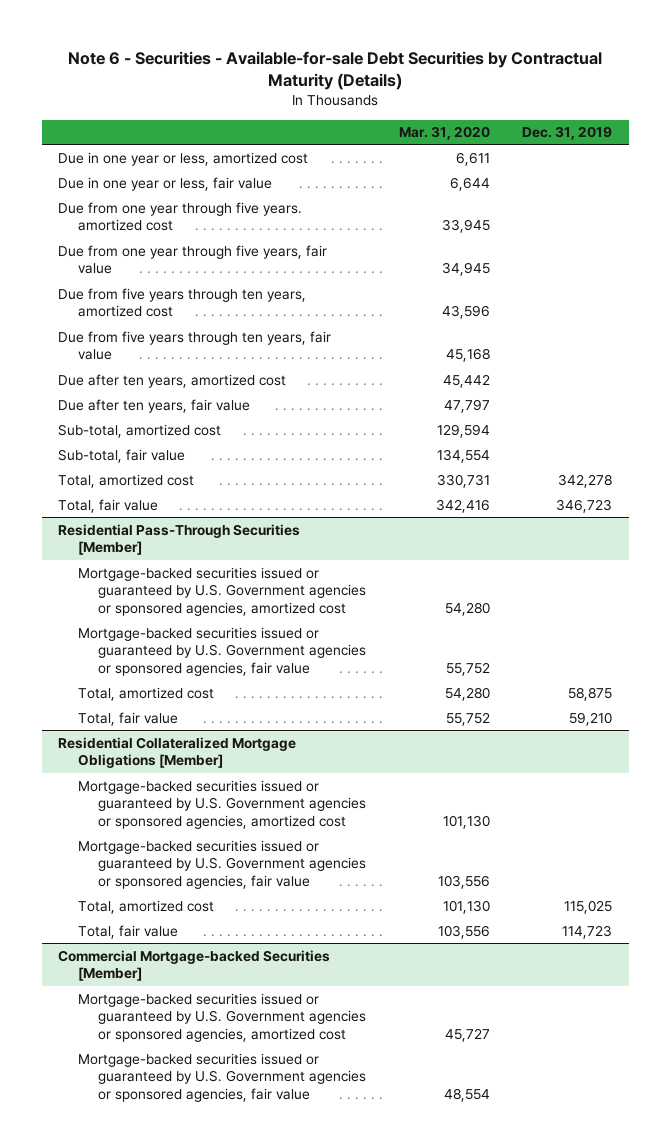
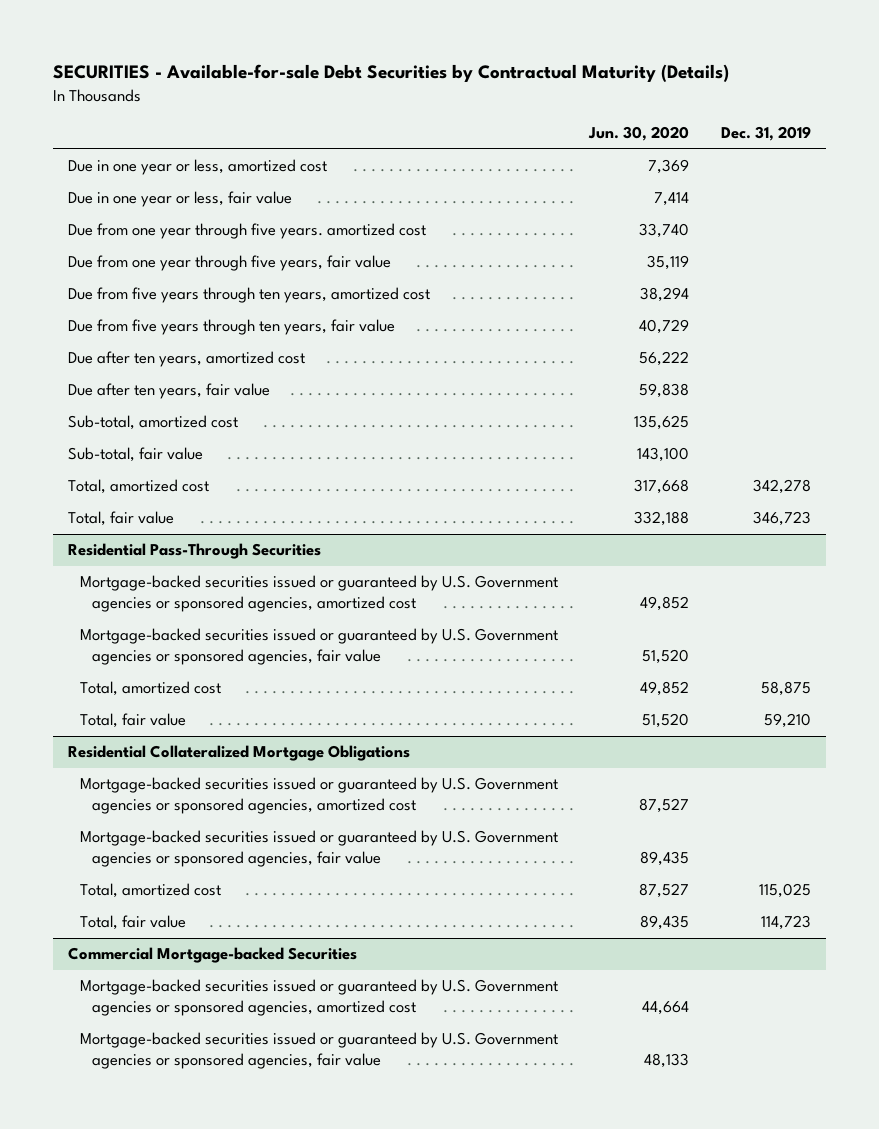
- Note 6 - Securities - Available-for-sale Debt Securities by Contractual Maturity (Details)
+ SECURITIES - Available-for-sale Debt Securities by Contractual Maturity (Details)
- | Mar. 31, 2020 | Dec. 31, 2019
+ | Jun. 30, 2020 | Dec. 31, 2019
- Residential Pass-Through Securities [Member]
+ Residential Pass-Through Securities
- Residential Collateralized Mortgage Obligations [Member]
+ Residential Collateralized Mortgage Obligations
- Commercial Mortgage-backed Securities [Member]
+ Commercial Mortgage-backed Securities

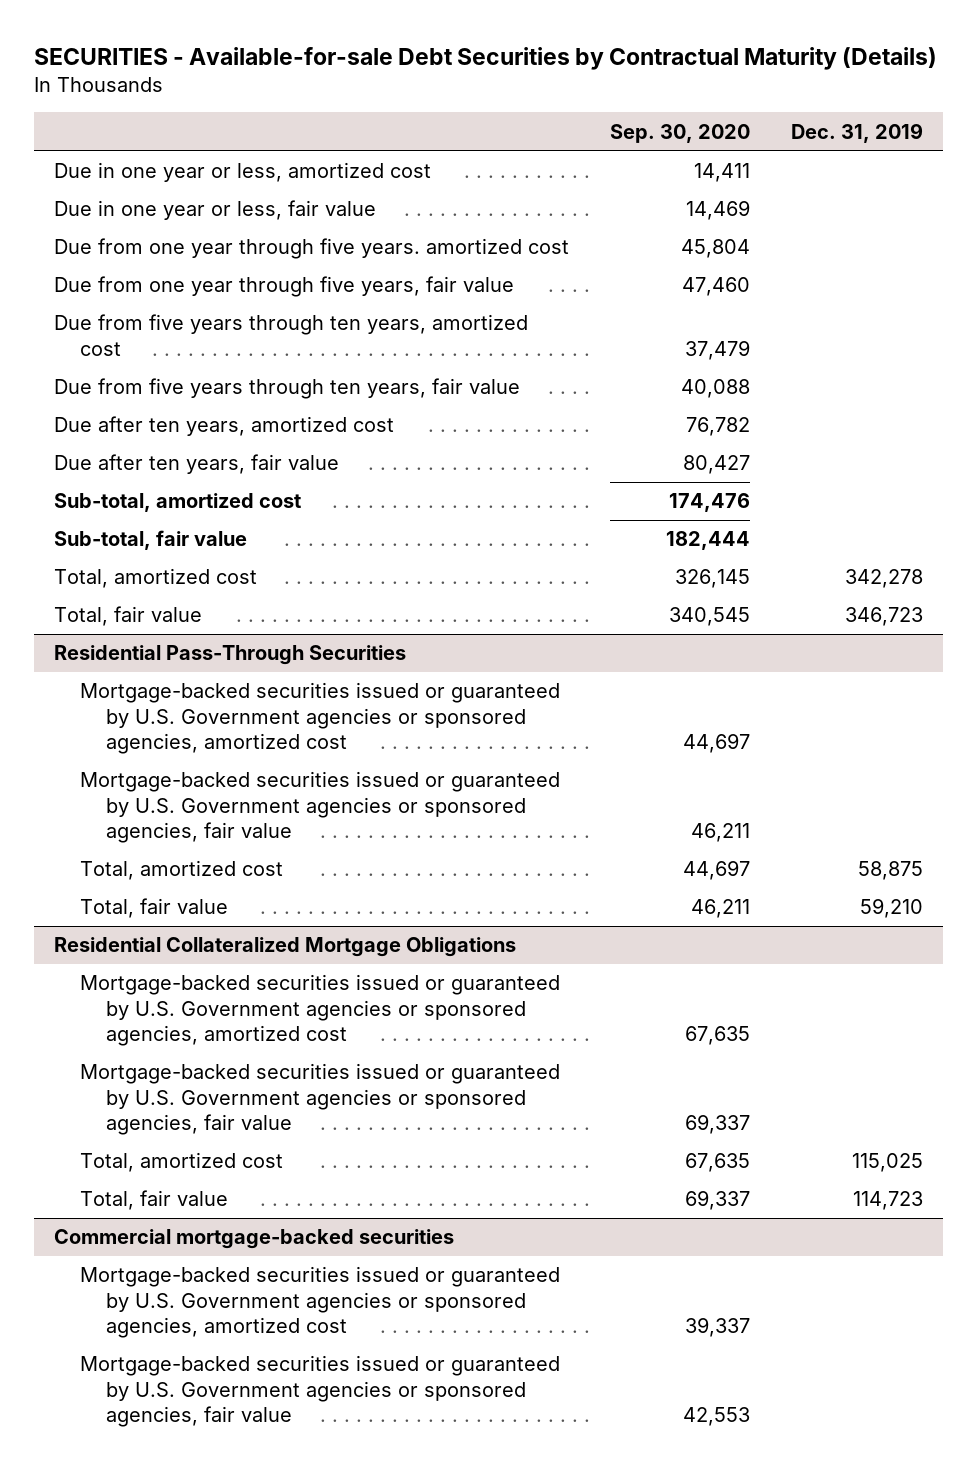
- | Jun. 30, 2020 | Dec. 31, 2019
+ | Sep. 30, 2020 | Dec. 31, 2019
- Commercial Mortgage-backed Securities
+ Commercial mortgage-backed securities

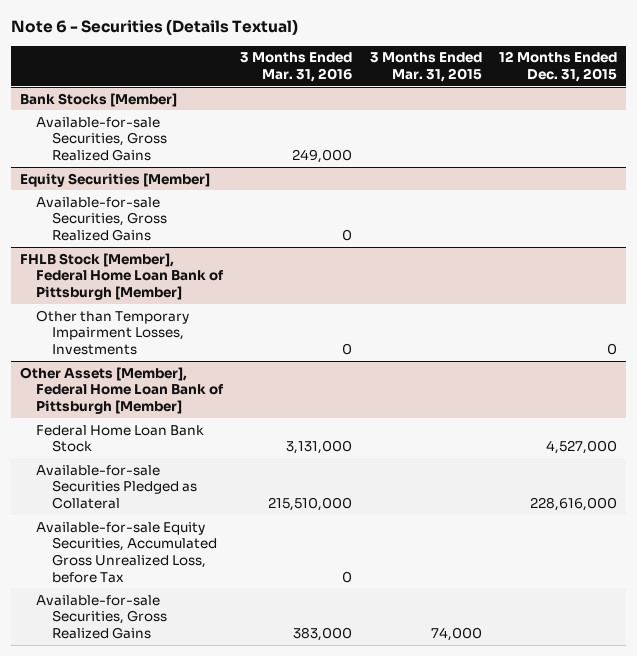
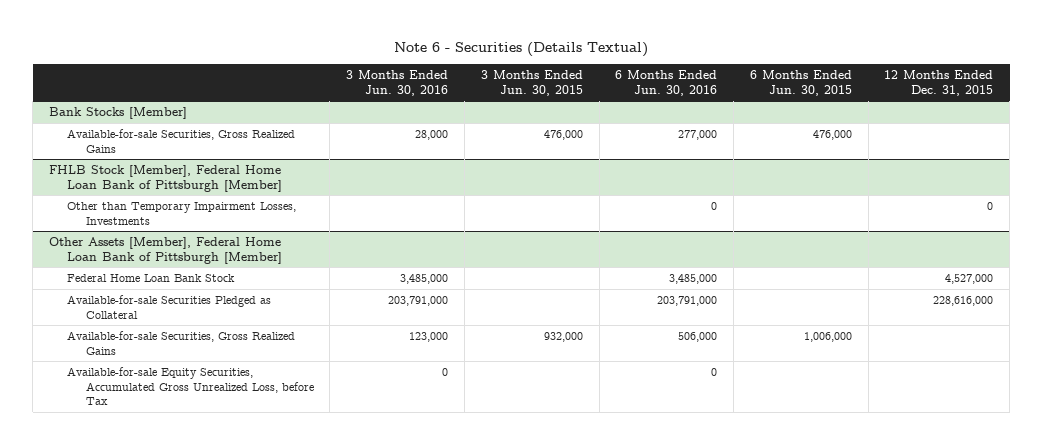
- | 3 Months Ended Mar. 31, 2016 | 3 Months Ended Mar. 31, 2015 | 12 Months Ended Dec. 31, 2015
+ | 3 Months Ended Jun. 30, 2016 | 3 Months Ended Jun. 30, 2015 | 6 Months Ended Jun. 30, 2016 | 6 Months Ended Jun. 30, 2015 | 12 Months Ended Dec. 31, 2015
- Equity Securities [Member]
- Available-for-sale Securities, Gross Realized Gains | 0 | |
@ Other Assets [Member], Federal Home Loan Bank of Pittsburgh [Member]
moved down: Available-for-sale Equity Securities, Accumulated Gross Unrealized Loss, before Tax | 0 | | 0 | |

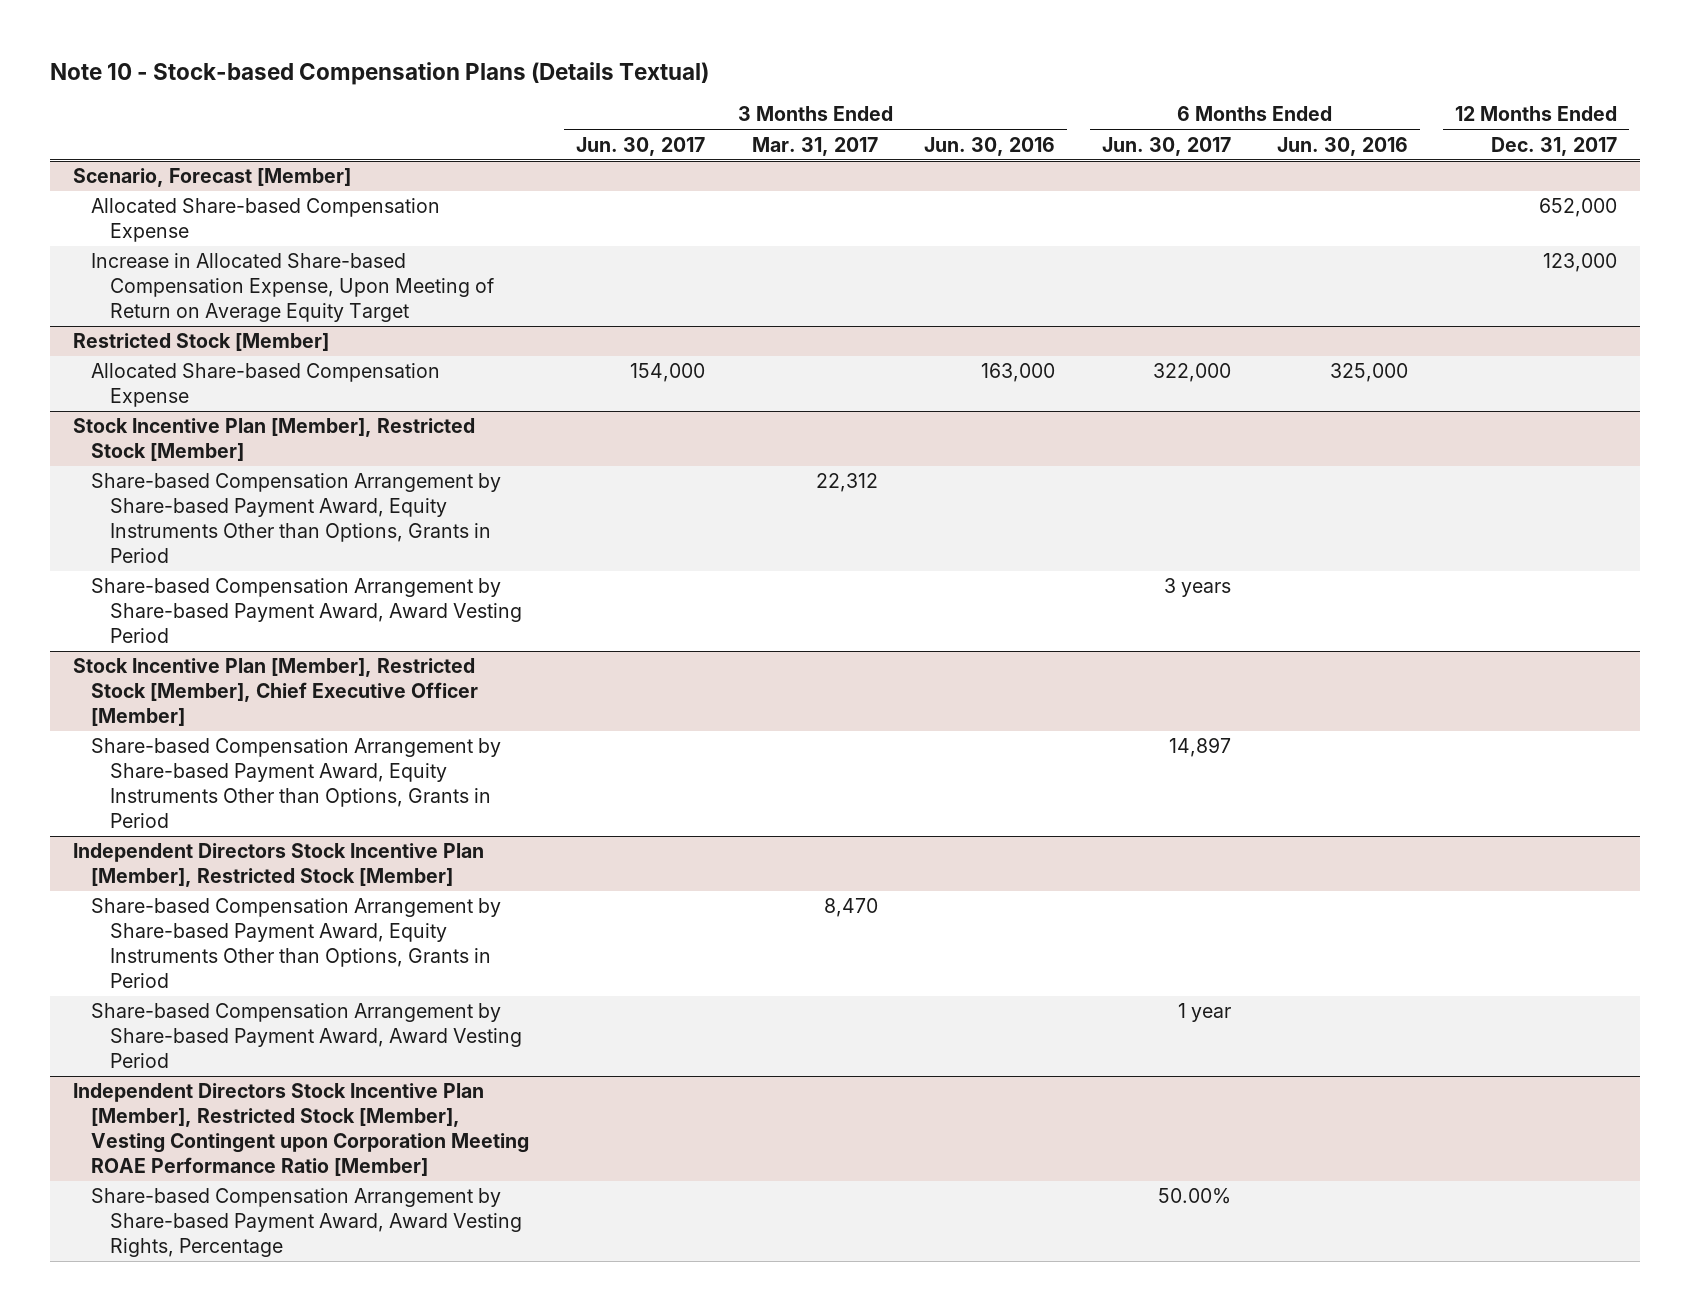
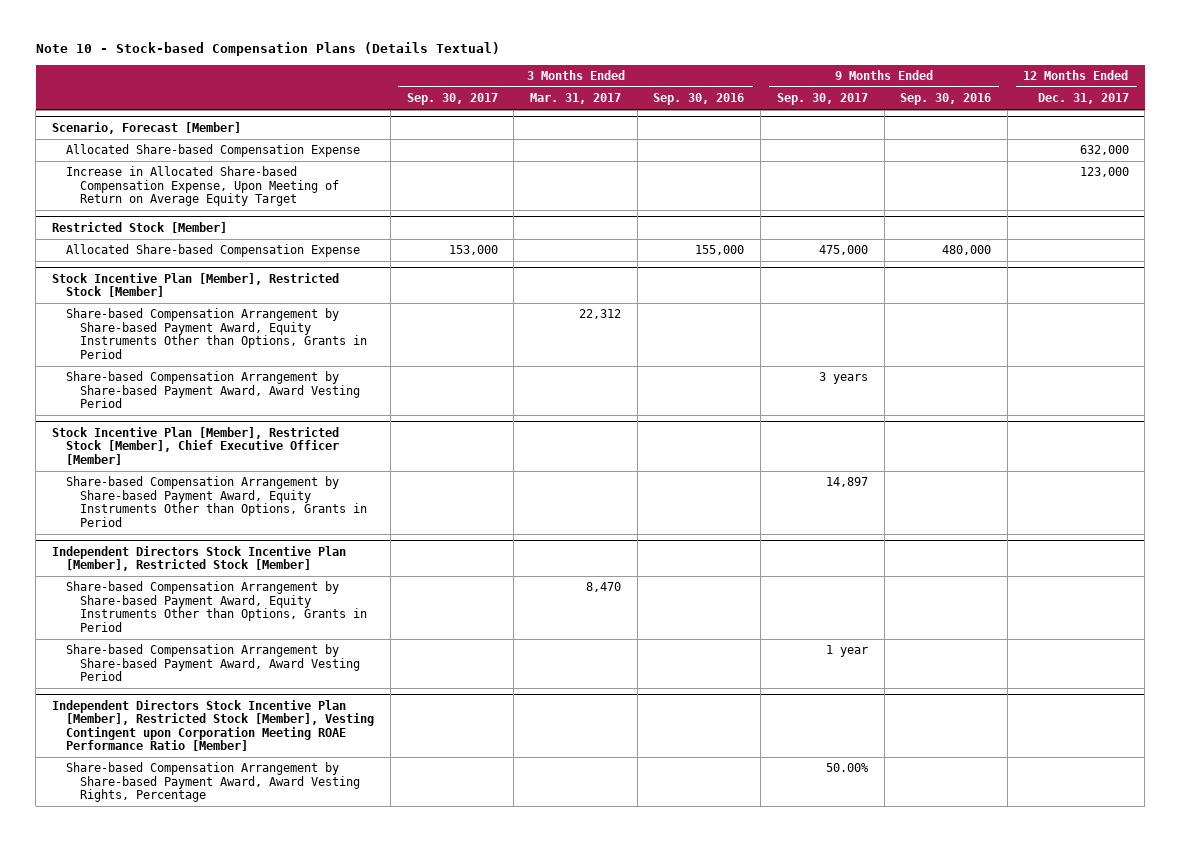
- | 3 Months Ended Jun. 30, 2017 | 3 Months Ended Mar. 31, 2017 | 3 Months Ended Jun. 30, 2016 | 6 Months Ended Jun. 30, 2017 | 6 Months Ended Jun. 30, 2016 | 12 Months Ended Dec. 31, 2017
+ | 3 Months Ended Sep. 30, 2017 | 3 Months Ended Mar. 31, 2017 | 3 Months Ended Sep. 30, 2016 | 9 Months Ended Sep. 30, 2017 | 9 Months Ended Sep. 30, 2016 | 12 Months Ended Dec. 31, 2017
@ Scenario, Forecast [Member]
- Allocated Share-based Compensation Expense | | | | | | 652,000
+ Allocated Share-based Compensation Expense | | | | | | 632,000

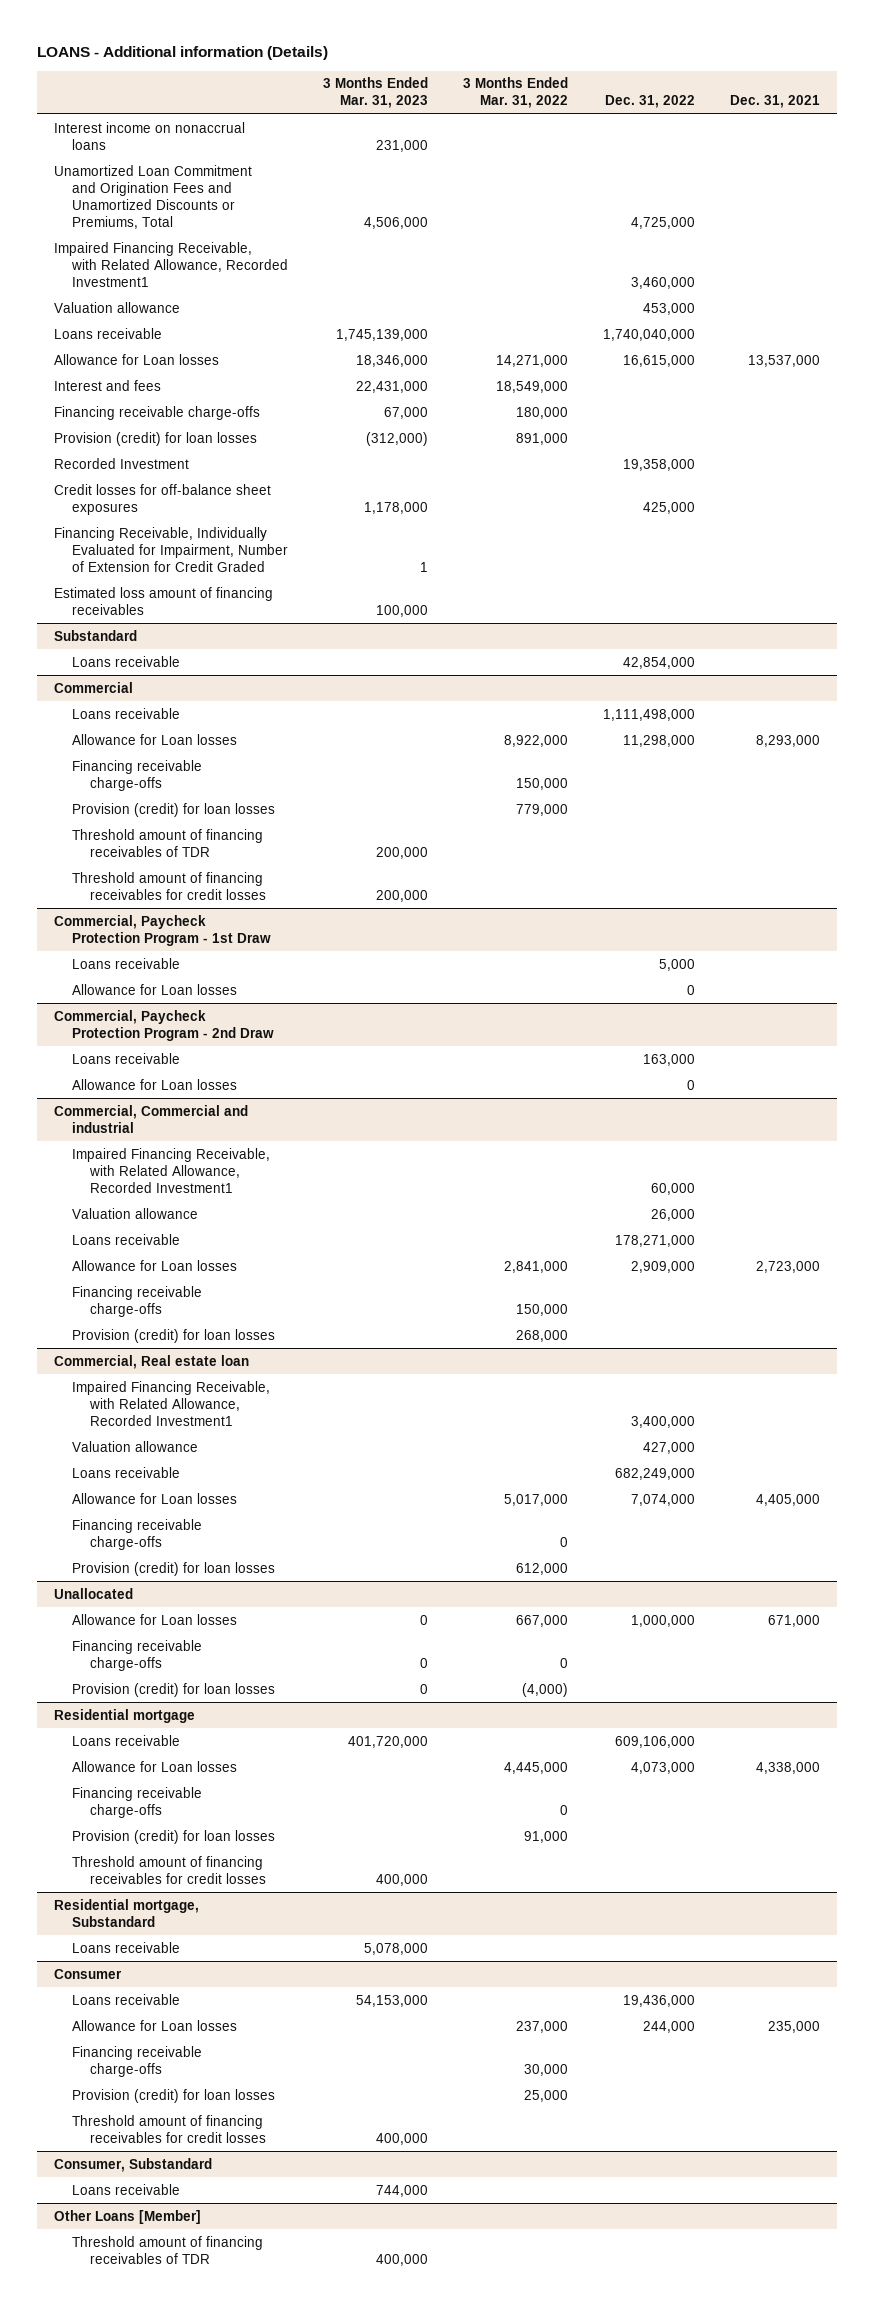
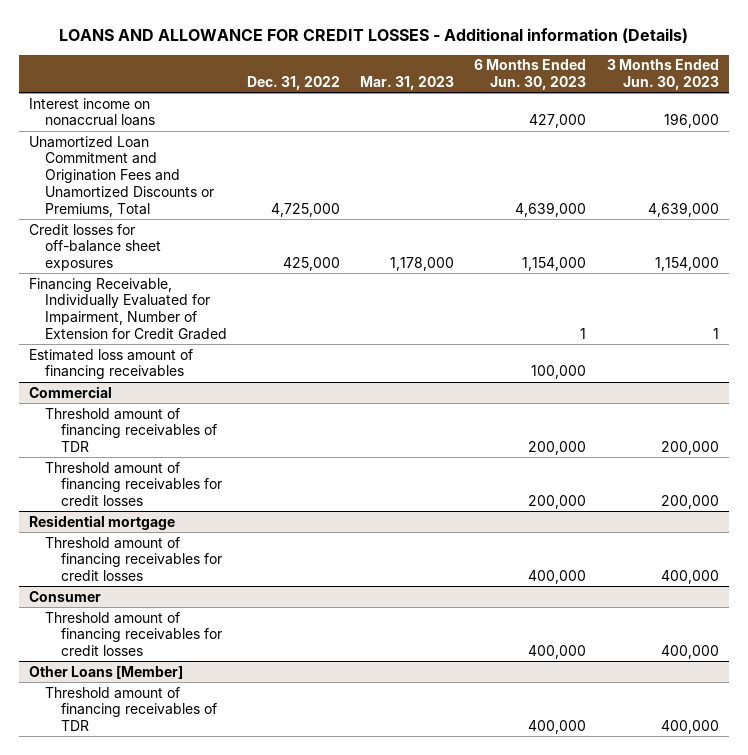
- LOANS - Additional information (Details)
+ LOANS AND ALLOWANCE FOR CREDIT LOSSES - Additional information (Details)
- | 3 Months Ended Mar. 31, 2023 | 3 Months Ended Mar. 31, 2022 | Dec. 31, 2022 | Dec. 31, 2021
+ | Dec. 31, 2022 | Mar. 31, 2023 | 6 Months Ended Jun. 30, 2023 | 3 Months Ended Jun. 30, 2023
- Impaired Financing Receivable, with Related Allowance, Recorded Investment1 | | | 3,460,000 |
- Valuation allowance | | | 453,000 |
- Loans receivable | 1,745,139,000 | | 1,740,040,000 |
- Allowance for Loan losses | 18,346,000 | 14,271,000 | 16,615,000 | 13,537,000
- Interest and fees | 22,431,000 | 18,549,000 | |
- Financing receivable charge-offs | 67,000 | 180,000 | |
- Provision (credit) for loan losses | (312,000) | 891,000 | |
- Recorded Investment | | | 19,358,000 |
- Substandard
- Loans receivable | | | 42,854,000 |
@ Commercial
- Loans receivable | | | 1,111,498,000 |
- Allowance for Loan losses | | 8,922,000 | 11,298,000 | 8,293,000
- Financing receivable charge-offs | | 150,000 | |
- Provision (credit) for loan losses | | 779,000 | |
- Commercial, Paycheck Protection Program - 1st Draw
- Loans receivable | | | 5,000 |
- Allowance for Loan losses | | | 0 |
- Commercial, Paycheck Protection Program - 2nd Draw
- Loans receivable | | | 163,000 |
- Allowance for Loan losses | | | 0 |
- Commercial, Commercial and industrial
- Impaired Financing Receivable, with Related Allowance, Recorded Investment1 | | | 60,000 |
- Valuation allowance | | | 26,000 |
- Loans receivable | | | 178,271,000 |
- Allowance for Loan losses | | 2,841,000 | 2,909,000 | 2,723,000
- Financing receivable charge-offs | | 150,000 | |
- Provision (credit) for loan losses | | 268,000 | |
- Commercial, Real estate loan
- Impaired Financing Receivable, with Related Allowance, Recorded Investment1 | | | 3,400,000 |
- Valuation allowance | | | 427,000 |
- Loans receivable | | | 682,249,000 |
- Allowance for Loan losses | | 5,017,000 | 7,074,000 | 4,405,000
- Financing receivable charge-offs | | 0 | |
- Provision (credit) for loan losses | | 612,000 | |
- Unallocated
- Allowance for Loan losses | 0 | 667,000 | 1,000,000 | 671,000
- Financing receivable charge-offs | 0 | 0 | |
- Provision (credit) for loan losses | 0 | (4,000) | |
@ Residential mortgage
- Loans receivable | 401,720,000 | | 609,106,000 |
- Allowance for Loan losses | | 4,445,000 | 4,073,000 | 4,338,000
- Financing receivable charge-offs | | 0 | |
- Provision (credit) for loan losses | | 91,000 | |
- Residential mortgage, Substandard
- Loans receivable | 5,078,000 | | |
@ Consumer
- Loans receivable | 54,153,000 | | 19,436,000 |
- Allowance for Loan losses | | 237,000 | 244,000 | 235,000
- Financing receivable charge-offs | | 30,000 | |
- Provision (credit) for loan losses | | 25,000 | |
- Consumer, Substandard
- Loans receivable | 744,000 | | |

